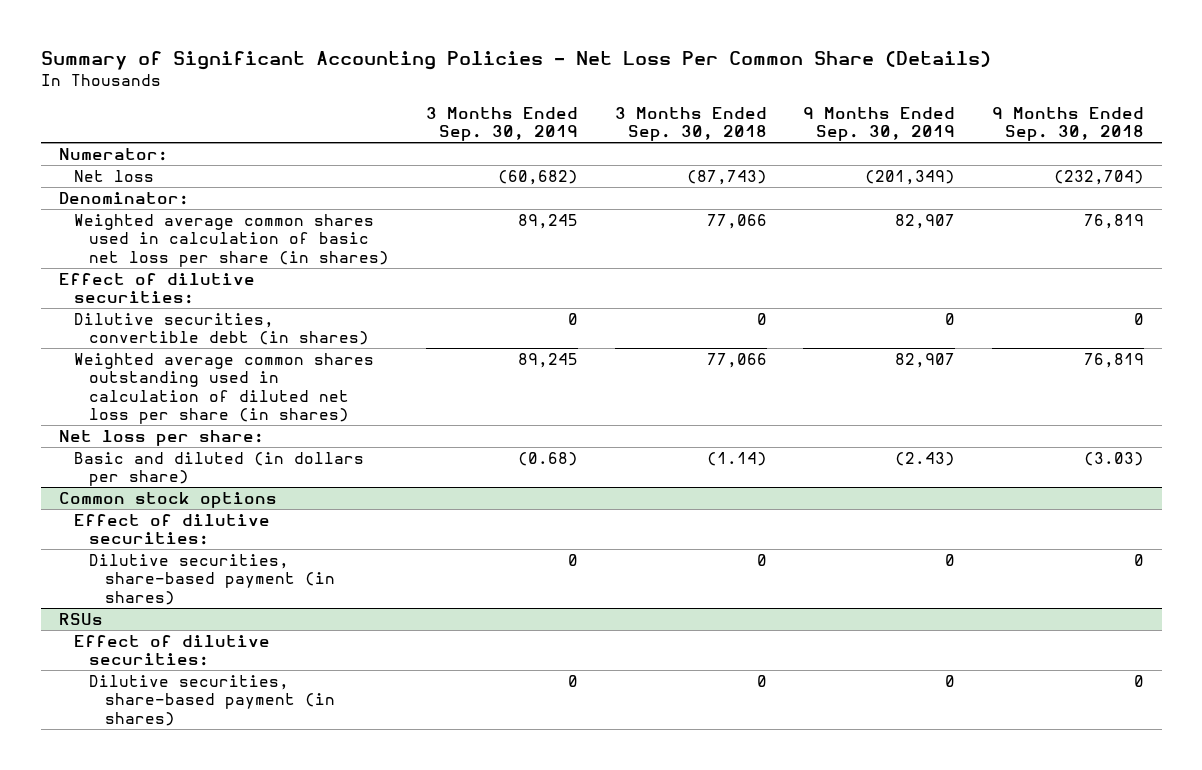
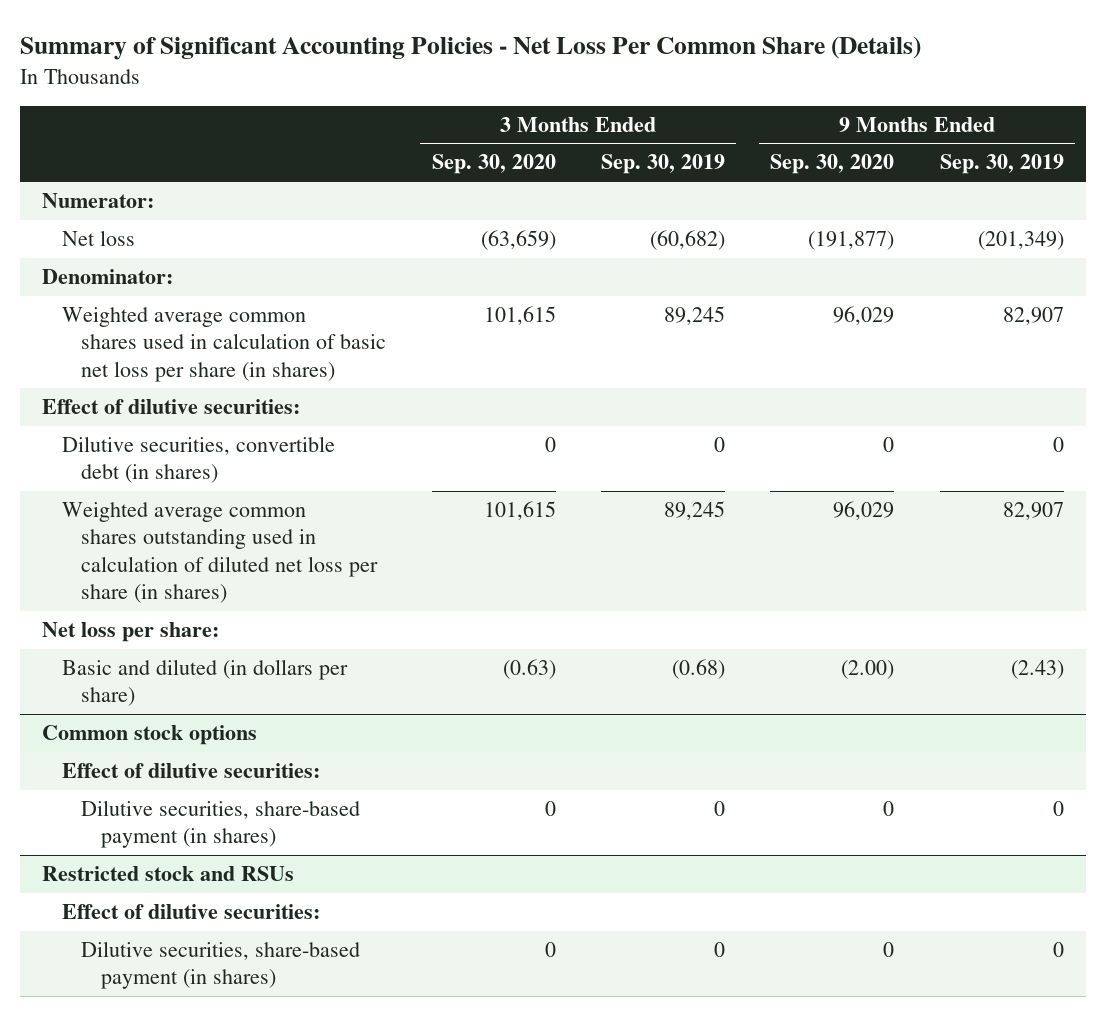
- | 3 Months Ended Sep. 30, 2019 | 3 Months Ended Sep. 30, 2018 | 9 Months Ended Sep. 30, 2019 | 9 Months Ended Sep. 30, 2018
+ | 3 Months Ended Sep. 30, 2020 | 3 Months Ended Sep. 30, 2019 | 9 Months Ended Sep. 30, 2020 | 9 Months Ended Sep. 30, 2019
- RSUs
+ Restricted stock and RSUs

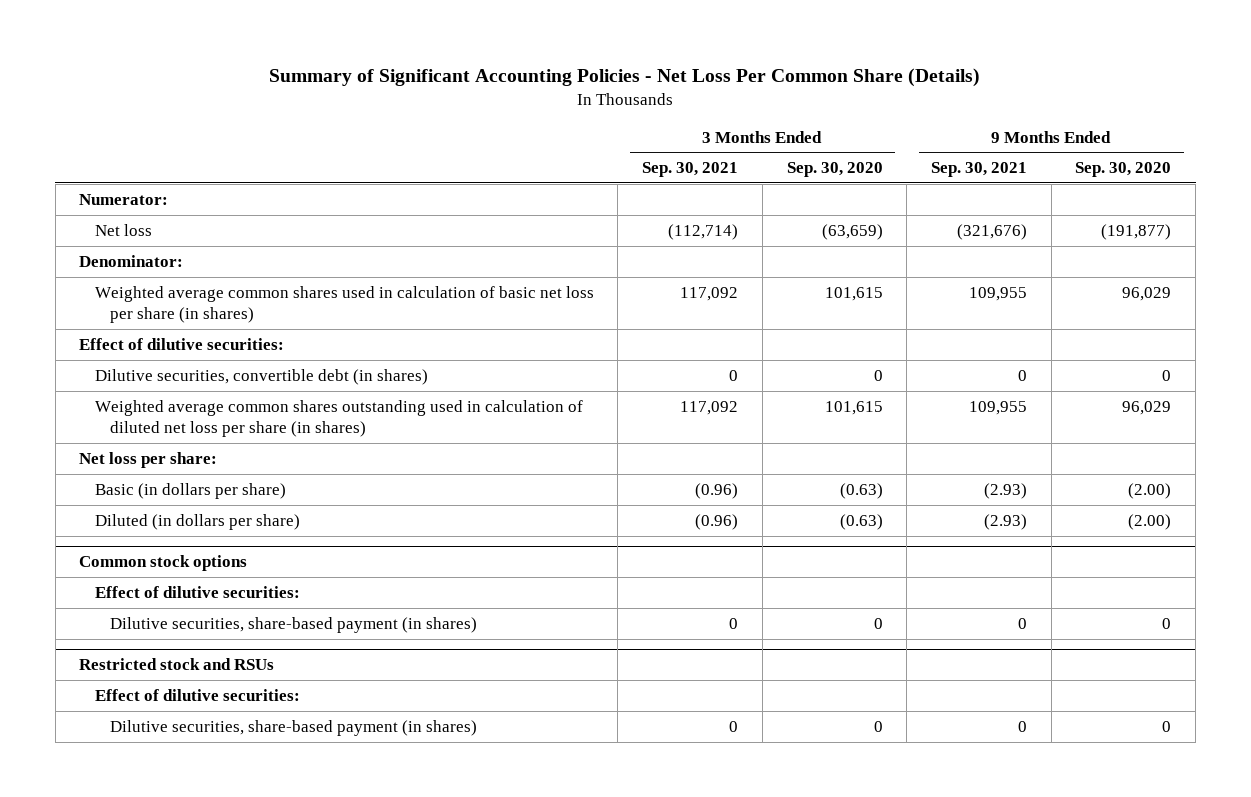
- | 3 Months Ended Sep. 30, 2020 | 3 Months Ended Sep. 30, 2019 | 9 Months Ended Sep. 30, 2020 | 9 Months Ended Sep. 30, 2019
+ | 3 Months Ended Sep. 30, 2021 | 3 Months Ended Sep. 30, 2020 | 9 Months Ended Sep. 30, 2021 | 9 Months Ended Sep. 30, 2020
- Basic and diluted (in dollars per share) | (0.63) | (0.68) | (2.00) | (2.43)
+ Basic (in dollars per share) | (0.96) | (0.63) | (2.93) | (2.00)
+ Diluted (in dollars per share) | (0.96) | (0.63) | (2.93) | (2.00)

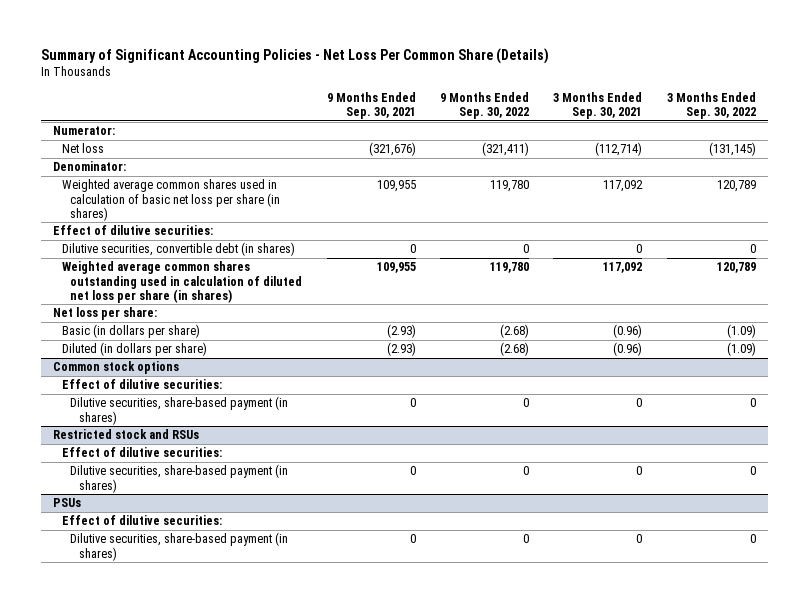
- | 3 Months Ended Sep. 30, 2021 | 3 Months Ended Sep. 30, 2020 | 9 Months Ended Sep. 30, 2021 | 9 Months Ended Sep. 30, 2020
+ | 9 Months Ended Sep. 30, 2021 | 9 Months Ended Sep. 30, 2022 | 3 Months Ended Sep. 30, 2021 | 3 Months Ended Sep. 30, 2022
+ PSUs
+ Effect of dilutive securities:
+ Dilutive securities, share-based payment (in shares) | 0 | 0 | 0 | 0

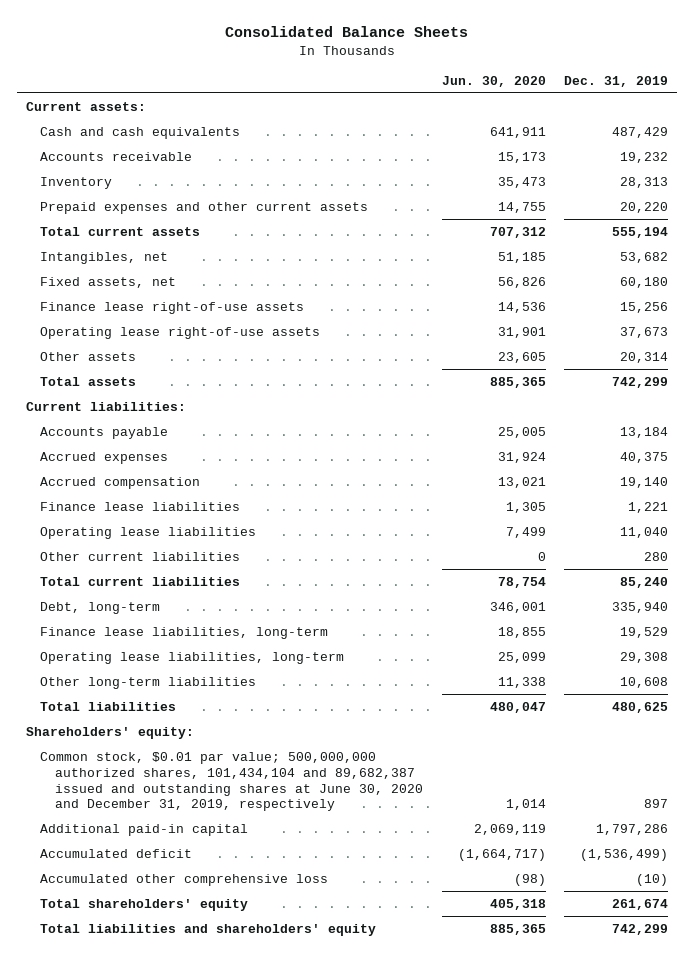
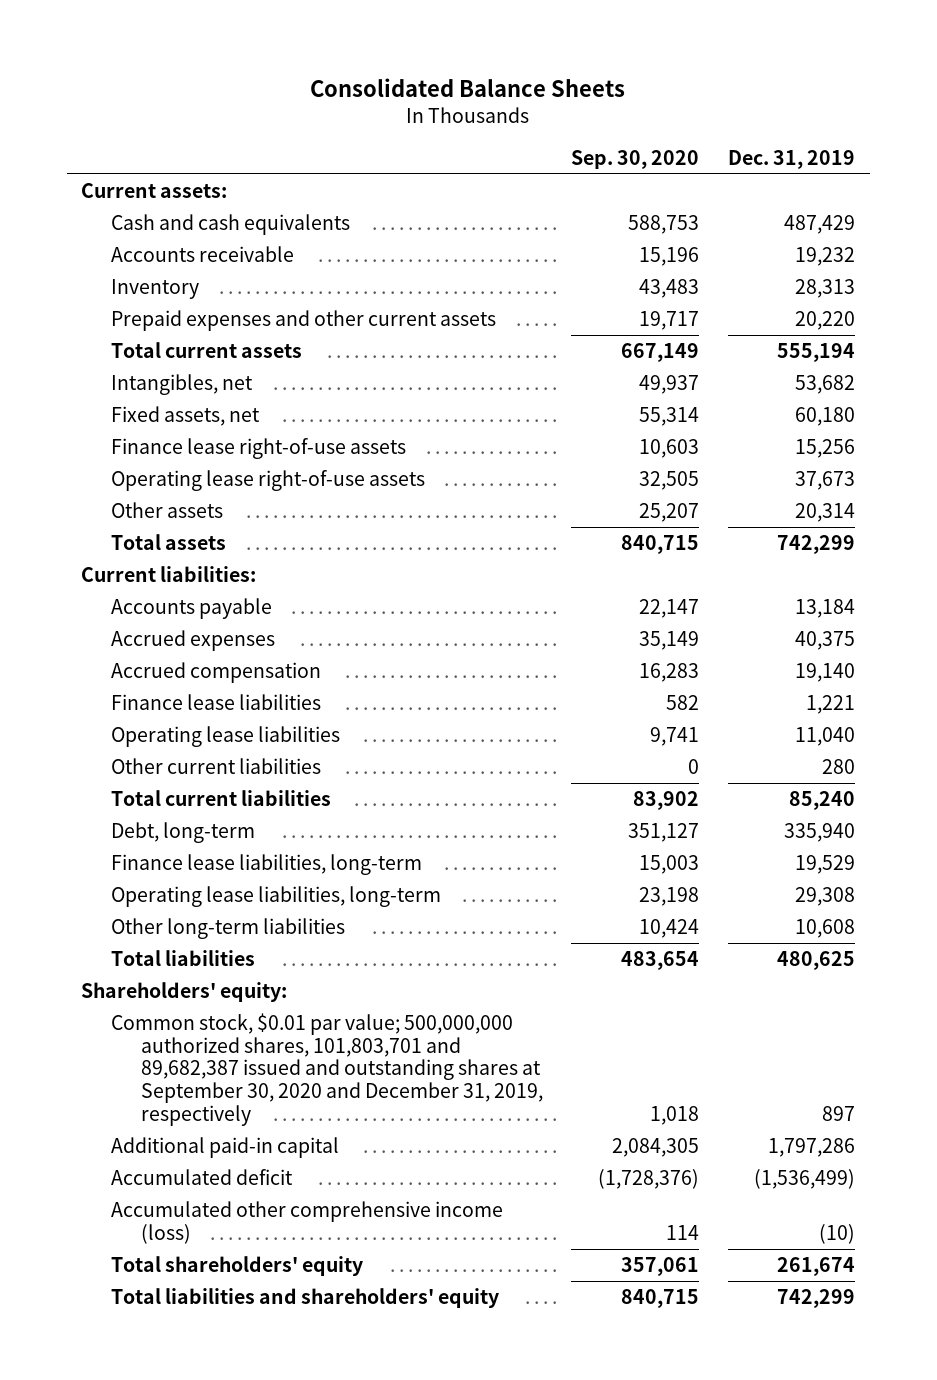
- | Jun. 30, 2020 | Dec. 31, 2019
+ | Sep. 30, 2020 | Dec. 31, 2019
- Common stock, $0.01 par value; 500,000,000 authorized shares, 101,434,104 and 89,682,387 issued and outstanding shares at June 30, 2020 and December 31, 2019, respectively | 1,014 | 897
+ Common stock, $0.01 par value; 500,000,000 authorized shares, 101,803,701 and 89,682,387 issued and outstanding shares at September 30, 2020 and December 31, 2019, respectively | 1,018 | 897
- Accumulated other comprehensive loss | (98) | (10)
+ Accumulated other comprehensive income (loss) | 114 | (10)

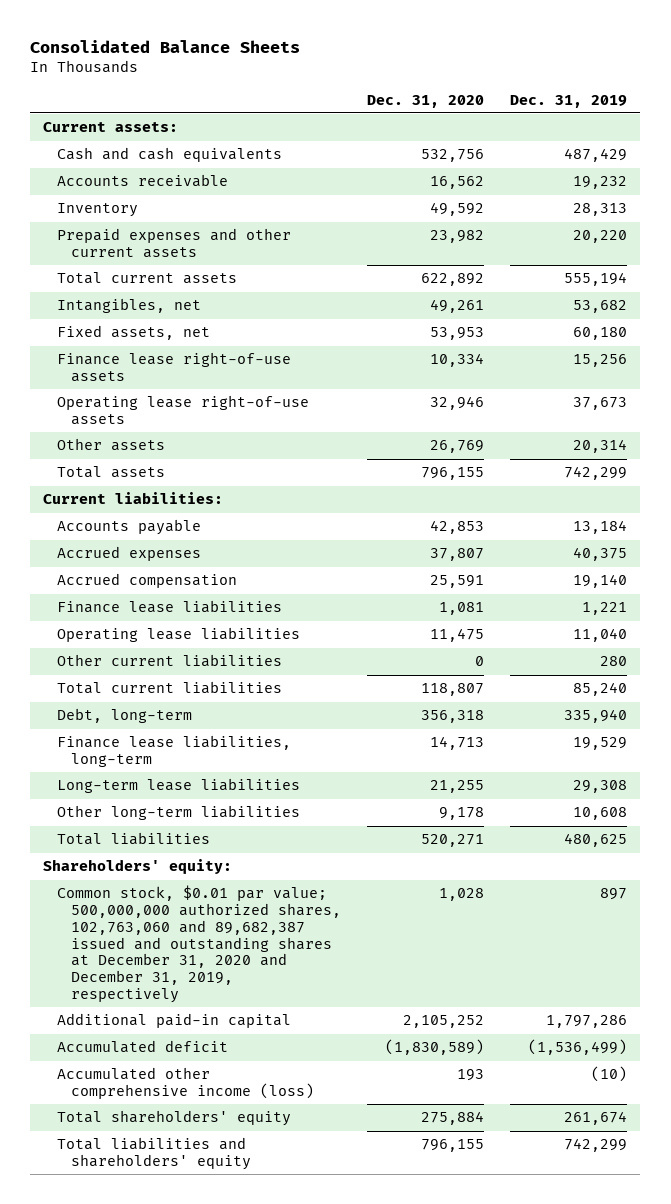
- | Sep. 30, 2020 | Dec. 31, 2019
+ | Dec. 31, 2020 | Dec. 31, 2019
- Operating lease liabilities, long-term | 23,198 | 29,308
+ Long-term lease liabilities | 21,255 | 29,308
- Common stock, $0.01 par value; 500,000,000 authorized shares, 101,803,701 and 89,682,387 issued and outstanding shares at September 30, 2020 and December 31, 2019, respectively | 1,018 | 897
+ Common stock, $0.01 par value; 500,000,000 authorized shares, 102,763,060 and 89,682,387 issued and outstanding shares at December 31, 2020 and December 31, 2019, respectively | 1,028 | 897

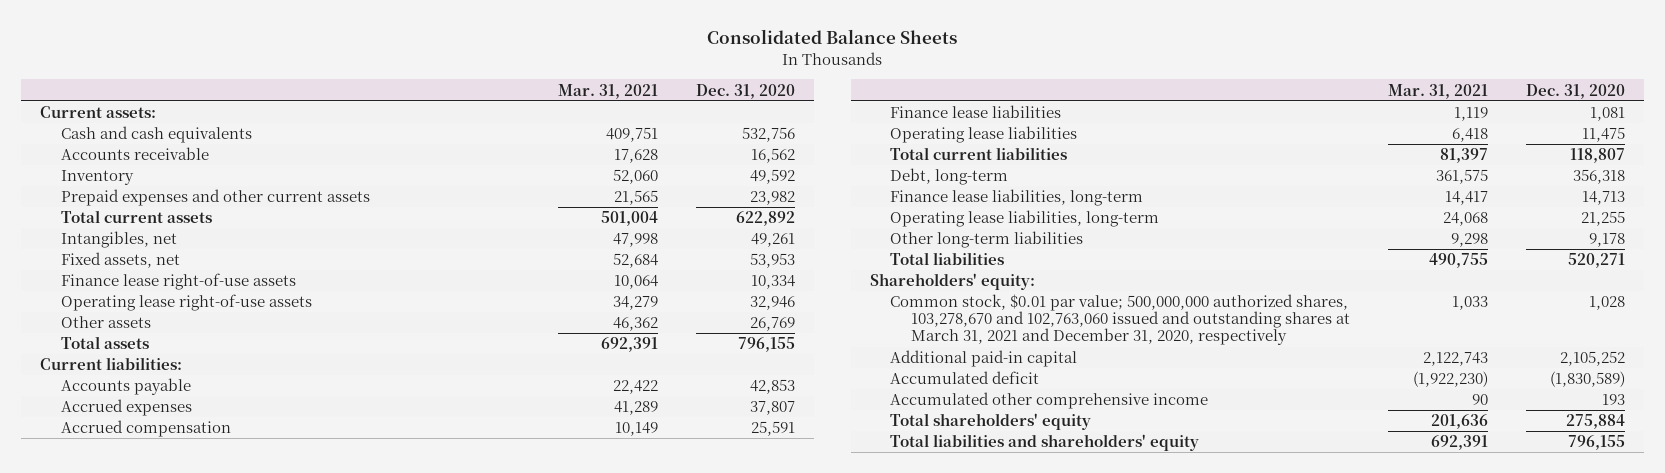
- | Dec. 31, 2020 | Dec. 31, 2019
+ | Mar. 31, 2021 | Dec. 31, 2020
- Other current liabilities | 0 | 280
- Long-term lease liabilities | 21,255 | 29,308
+ Operating lease liabilities, long-term | 24,068 | 21,255
- Common stock, $0.01 par value; 500,000,000 authorized shares, 102,763,060 and 89,682,387 issued and outstanding shares at December 31, 2020 and December 31, 2019, respectively | 1,028 | 897
+ Common stock, $0.01 par value; 500,000,000 authorized shares, 103,278,670 and 102,763,060 issued and outstanding shares at March 31, 2021 and December 31, 2020, respectively | 1,033 | 1,028
- Accumulated other comprehensive income (loss) | 193 | (10)
+ Accumulated other comprehensive income | 90 | 193

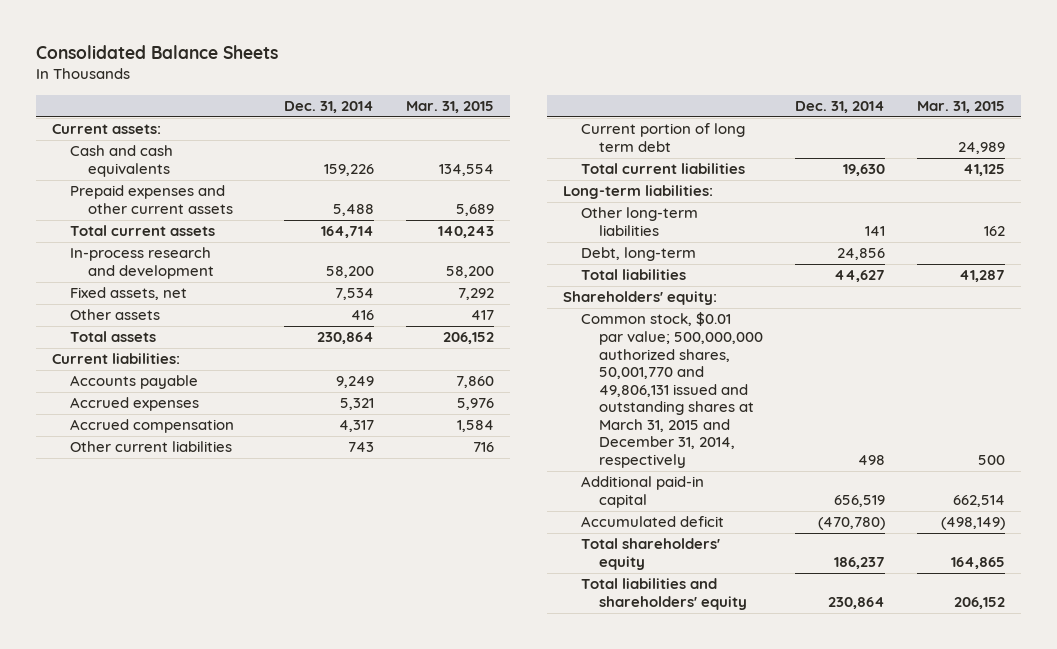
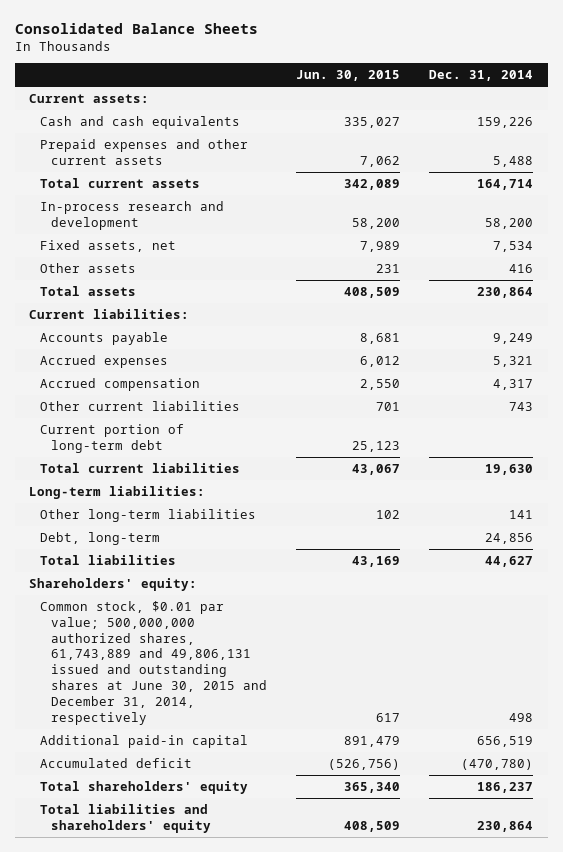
- | Dec. 31, 2014 | Mar. 31, 2015
+ | Jun. 30, 2015 | Dec. 31, 2014
- Current portion of long term debt | | 24,989
+ Current portion of long-term debt | 25,123 |
- Common stock, $0.01 par value; 500,000,000 authorized shares, 50,001,770 and 49,806,131 issued and outstanding shares at March 31, 2015 and December 31, 2014, respectively | 498 | 500
+ Common stock, $0.01 par value; 500,000,000 authorized shares, 61,743,889 and 49,806,131 issued and outstanding shares at June 30, 2015 and December 31, 2014, respectively | 617 | 498

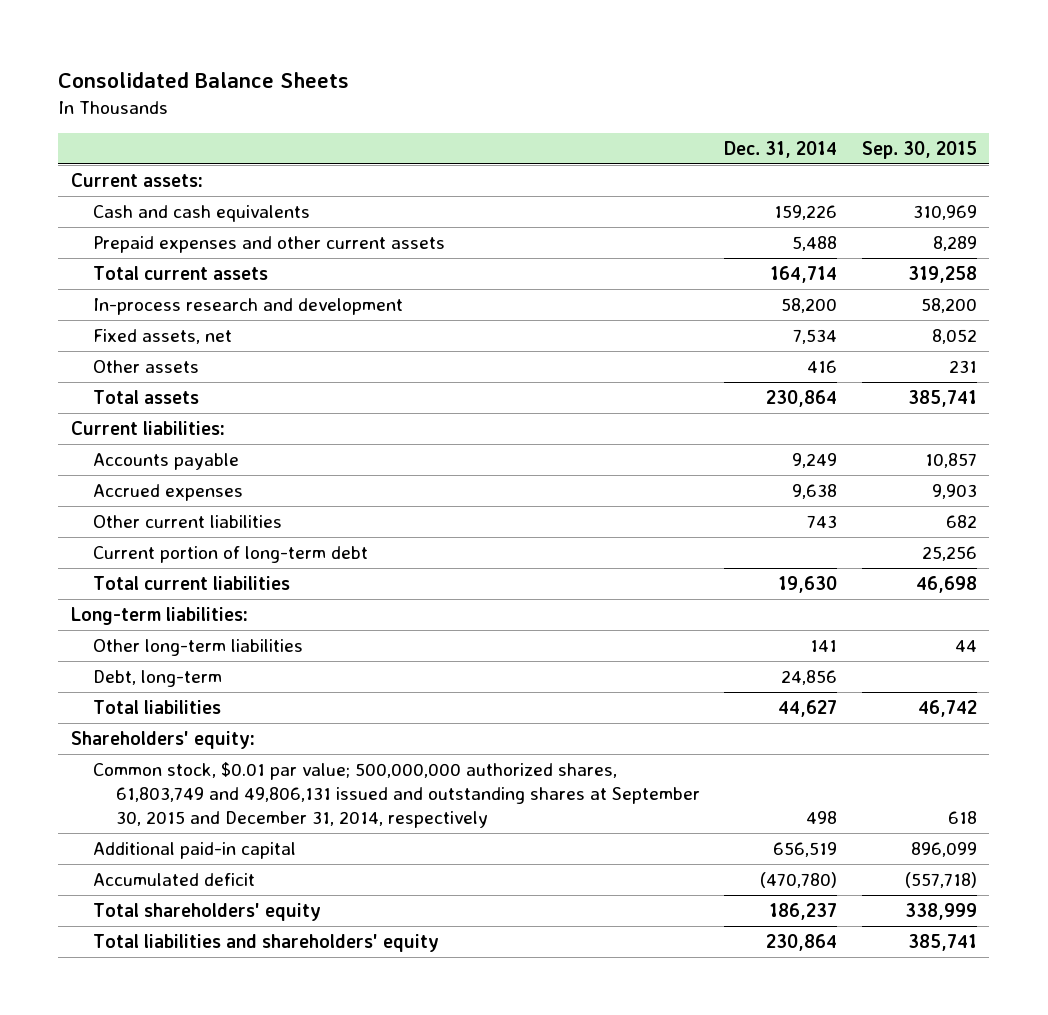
- | Jun. 30, 2015 | Dec. 31, 2014
+ | Dec. 31, 2014 | Sep. 30, 2015
- Accrued expenses | 6,012 | 5,321
- Accrued compensation | 2,550 | 4,317
+ Accrued expenses | 9,638 | 9,903
- Common stock, $0.01 par value; 500,000,000 authorized shares, 61,743,889 and 49,806,131 issued and outstanding shares at June 30, 2015 and December 31, 2014, respectively | 617 | 498
+ Common stock, $0.01 par value; 500,000,000 authorized shares, 61,803,749 and 49,806,131 issued and outstanding shares at September 30, 2015 and December 31, 2014, respectively | 498 | 618

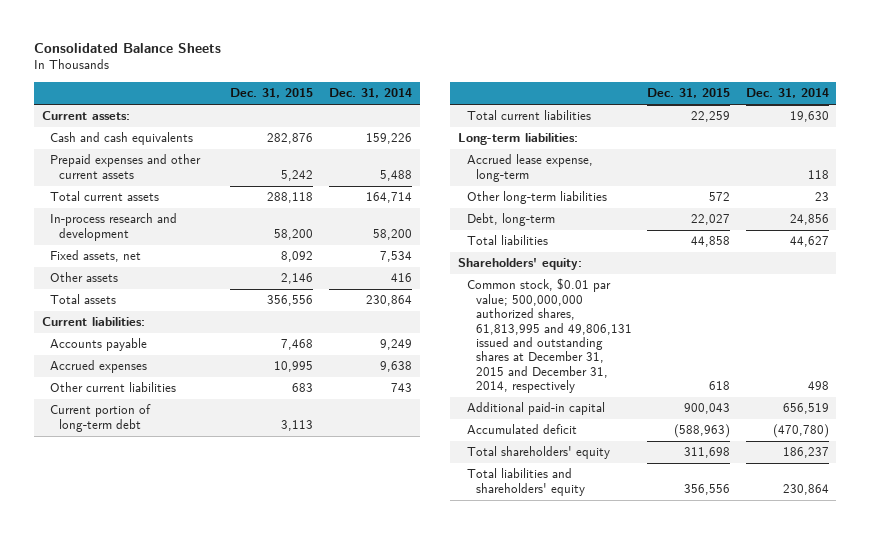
- | Dec. 31, 2014 | Sep. 30, 2015
+ | Dec. 31, 2015 | Dec. 31, 2014
- Other long-term liabilities | 141 | 44
+ Accrued lease expense, long-term | | 118
+ Other long-term liabilities | 572 | 23
- Common stock, $0.01 par value; 500,000,000 authorized shares, 61,803,749 and 49,806,131 issued and outstanding shares at September 30, 2015 and December 31, 2014, respectively | 498 | 618
+ Common stock, $0.01 par value; 500,000,000 authorized shares, 61,813,995 and 49,806,131 issued and outstanding shares at December 31, 2015 and December 31, 2014, respectively | 618 | 498

